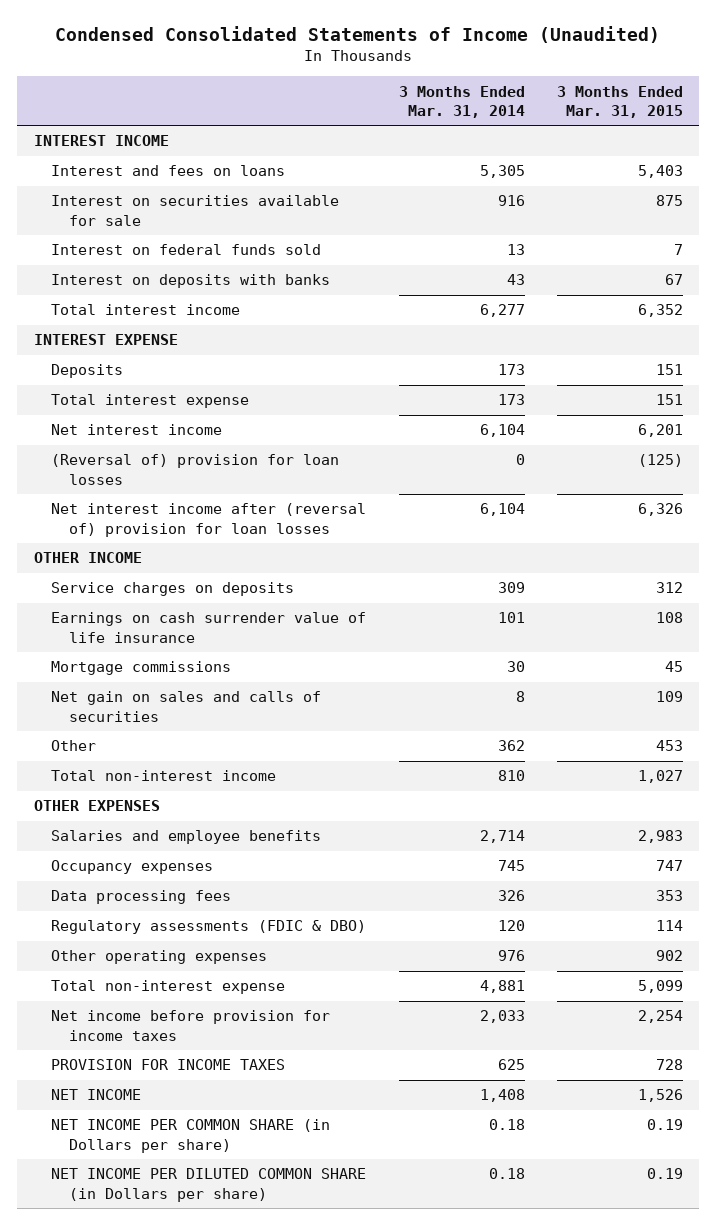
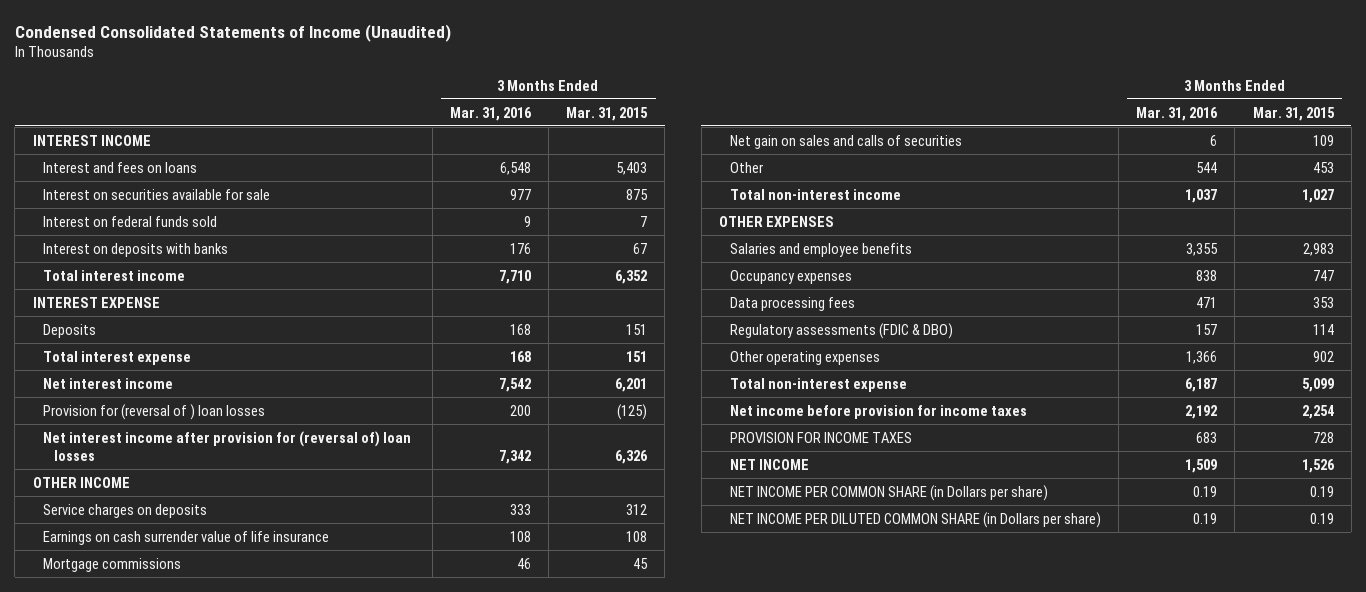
- | 3 Months Ended Mar. 31, 2014 | 3 Months Ended Mar. 31, 2015
+ | 3 Months Ended Mar. 31, 2016 | 3 Months Ended Mar. 31, 2015
- (Reversal of) provision for loan losses | 0 | (125)
- Net interest income after (reversal of) provision for loan losses | 6,104 | 6,326
+ Provision for (reversal of ) loan losses | 200 | (125)
+ Net interest income after provision for (reversal of) loan losses | 7,342 | 6,326

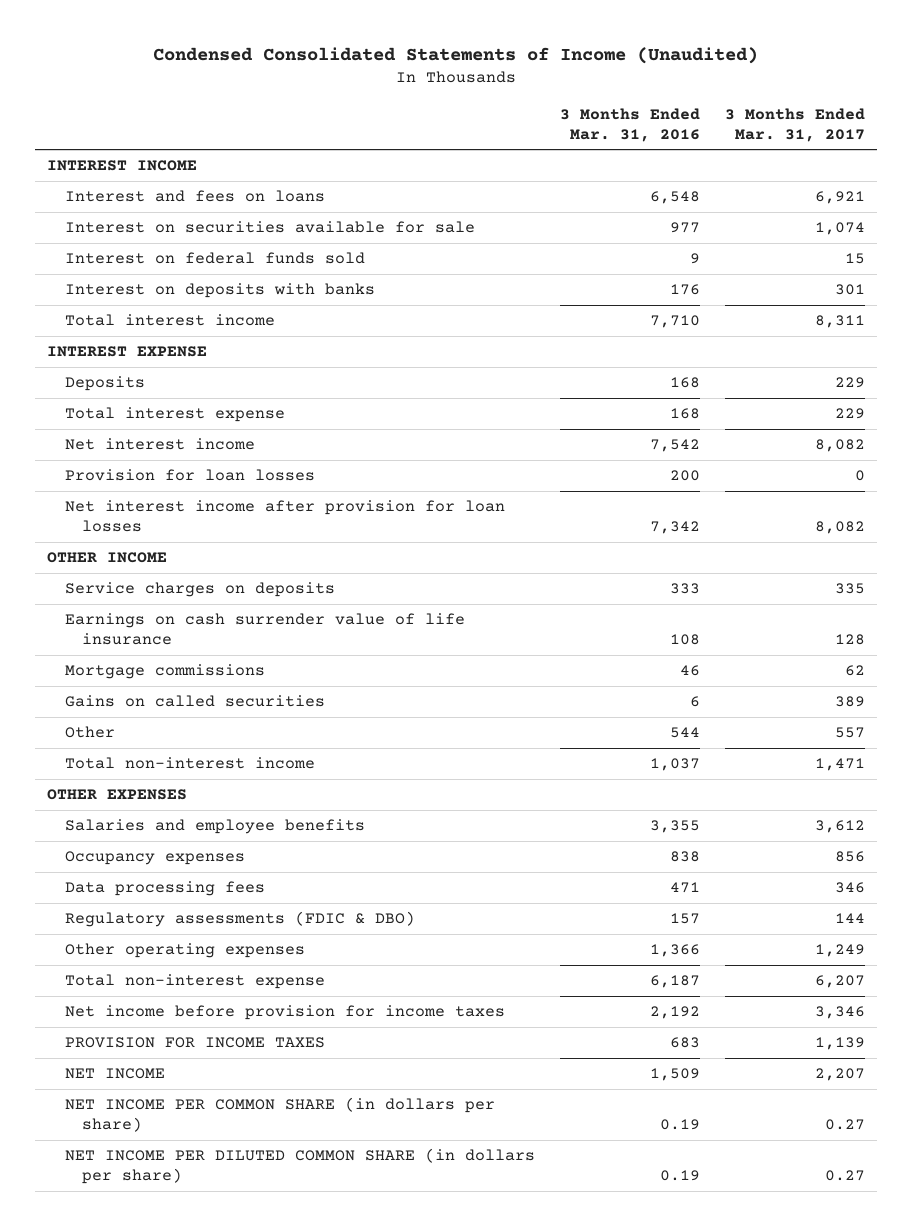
- | 3 Months Ended Mar. 31, 2016 | 3 Months Ended Mar. 31, 2015
+ | 3 Months Ended Mar. 31, 2016 | 3 Months Ended Mar. 31, 2017
- Provision for (reversal of ) loan losses | 200 | (125)
- Net interest income after provision for (reversal of) loan losses | 7,342 | 6,326
+ Provision for loan losses | 200 | 0
+ Net interest income after provision for loan losses | 7,342 | 8,082
- Net gain on sales and calls of securities | 6 | 109
+ Gains on called securities | 6 | 389
- NET INCOME PER COMMON SHARE (in Dollars per share) | 0.19 | 0.19
- NET INCOME PER DILUTED COMMON SHARE (in Dollars per share) | 0.19 | 0.19
+ NET INCOME PER COMMON SHARE (in dollars per share) | 0.19 | 0.27
+ NET INCOME PER DILUTED COMMON SHARE (in dollars per share) | 0.19 | 0.27

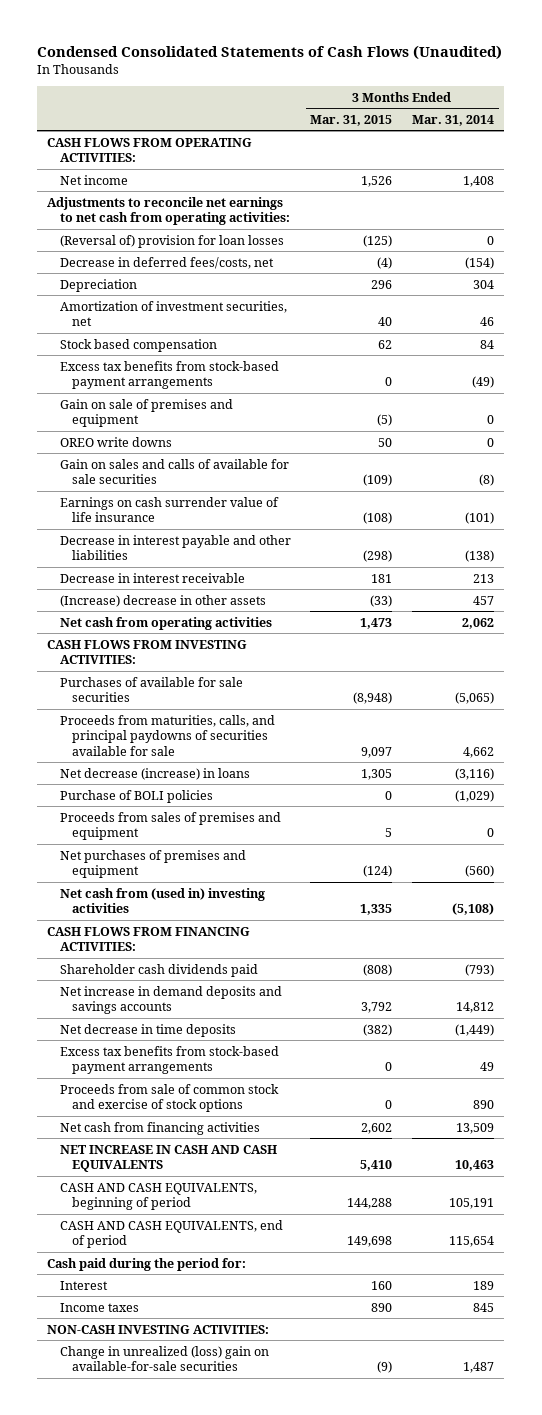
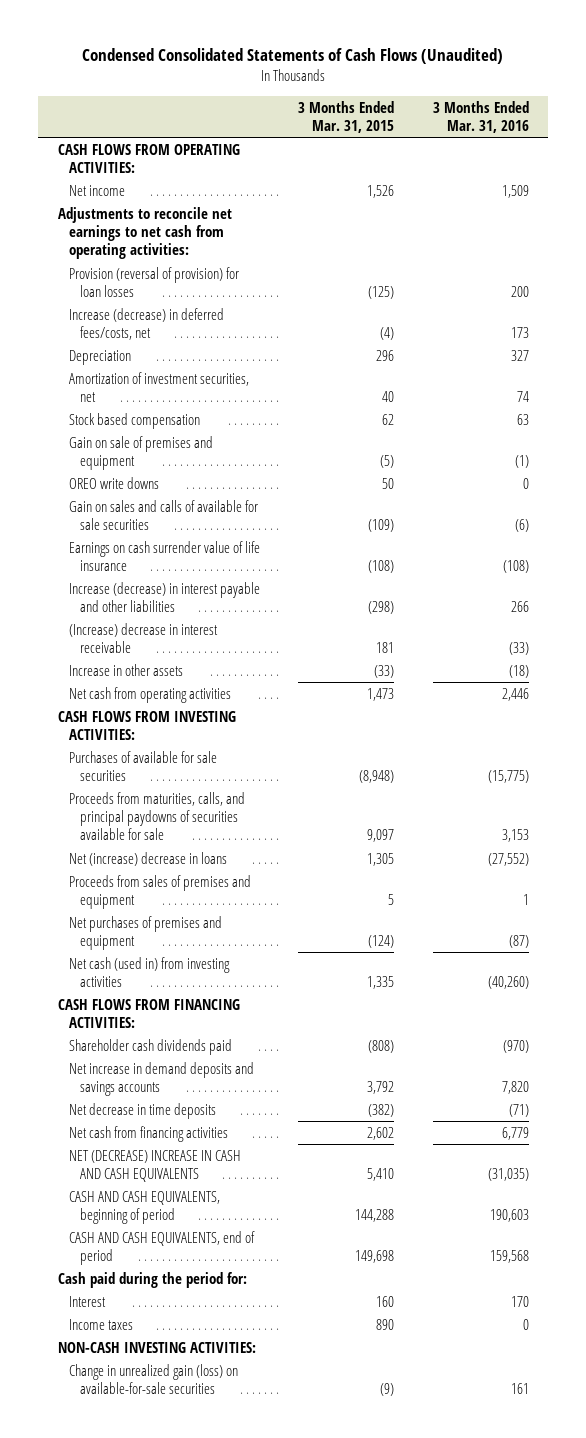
- | 3 Months Ended Mar. 31, 2015 | 3 Months Ended Mar. 31, 2014
+ | 3 Months Ended Mar. 31, 2015 | 3 Months Ended Mar. 31, 2016
- (Reversal of) provision for loan losses | (125) | 0
- Decrease in deferred fees/costs, net | (4) | (154)
+ Provision (reversal of provision) for loan losses | (125) | 200
+ Increase (decrease) in deferred fees/costs, net | (4) | 173
- Excess tax benefits from stock-based payment arrangements | 0 | (49)
- Decrease in interest payable and other liabilities | (298) | (138)
- Decrease in interest receivable | 181 | 213
- (Increase) decrease in other assets | (33) | 457
+ Increase (decrease) in interest payable and other liabilities | (298) | 266
+ (Increase) decrease in interest receivable | 181 | (33)
+ Increase in other assets | (33) | (18)
- Net decrease (increase) in loans | 1,305 | (3,116)
- Purchase of BOLI policies | 0 | (1,029)
+ Net (increase) decrease in loans | 1,305 | (27,552)
- Net cash from (used in) investing activities | 1,335 | (5,108)
+ Net cash (used in) from investing activities | 1,335 | (40,260)
- Excess tax benefits from stock-based payment arrangements | 0 | 49
- Proceeds from sale of common stock and exercise of stock options | 0 | 890
- NET INCREASE IN CASH AND CASH EQUIVALENTS | 5,410 | 10,463
+ NET (DECREASE) INCREASE IN CASH AND CASH EQUIVALENTS | 5,410 | (31,035)
- Change in unrealized (loss) gain on available-for-sale securities | (9) | 1,487
+ Change in unrealized gain (loss) on available-for-sale securities | (9) | 161

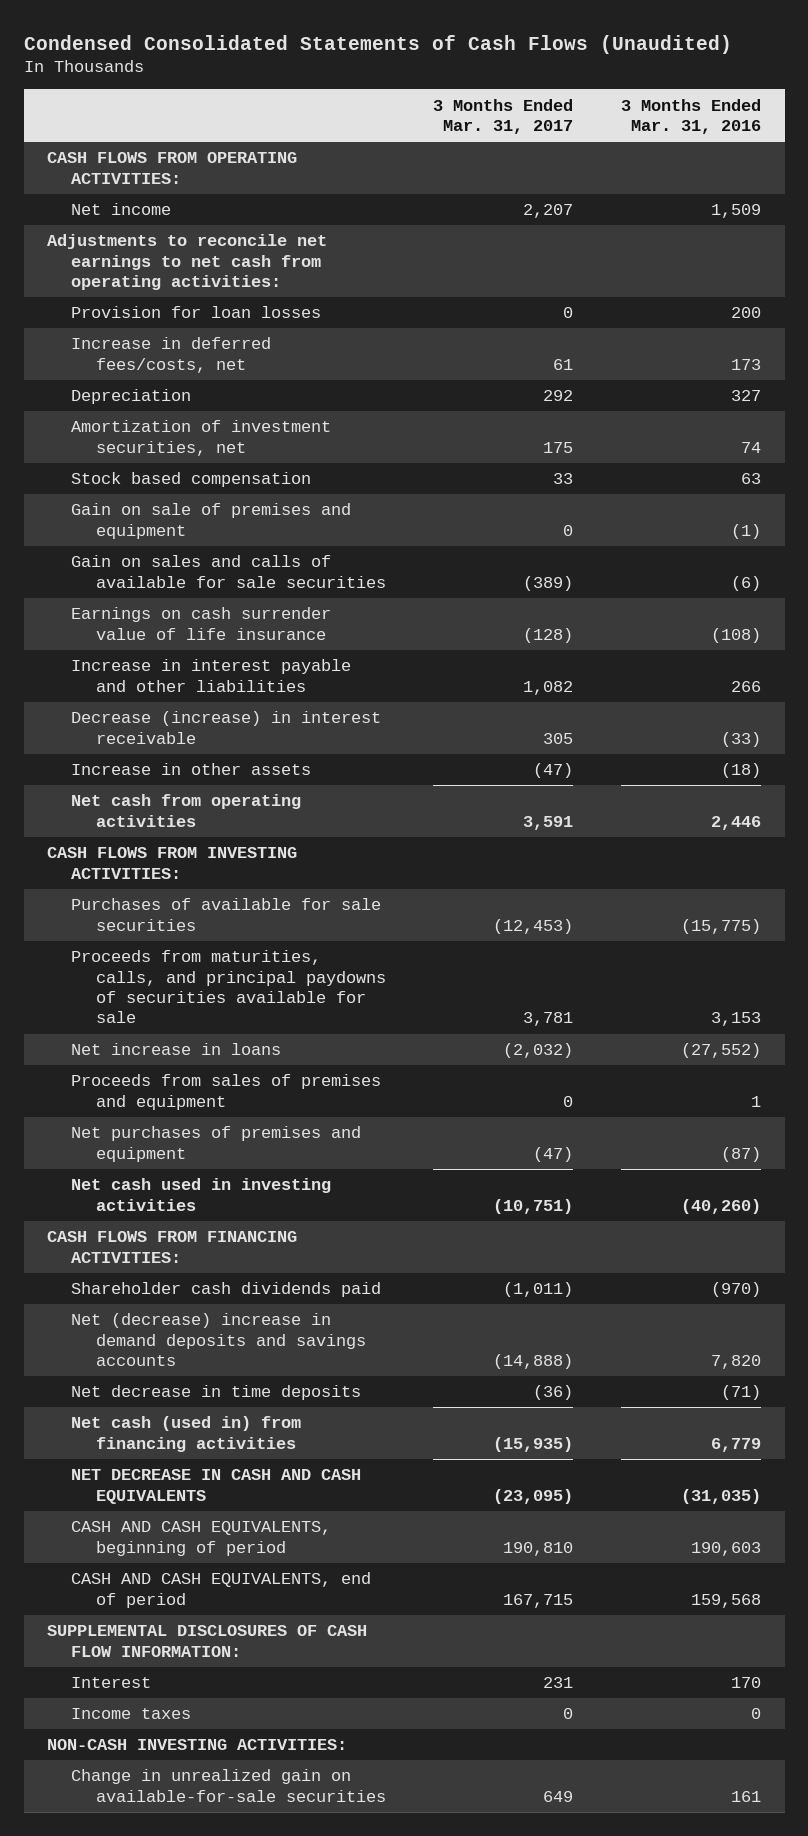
- | 3 Months Ended Mar. 31, 2015 | 3 Months Ended Mar. 31, 2016
+ | 3 Months Ended Mar. 31, 2017 | 3 Months Ended Mar. 31, 2016
- Provision (reversal of provision) for loan losses | (125) | 200
- Increase (decrease) in deferred fees/costs, net | (4) | 173
+ Provision for loan losses | 0 | 200
+ Increase in deferred fees/costs, net | 61 | 173
- OREO write downs | 50 | 0
- Increase (decrease) in interest payable and other liabilities | (298) | 266
- (Increase) decrease in interest receivable | 181 | (33)
+ Increase in interest payable and other liabilities | 1,082 | 266
+ Decrease (increase) in interest receivable | 305 | (33)
- Net (increase) decrease in loans | 1,305 | (27,552)
+ Net increase in loans | (2,032) | (27,552)
- Net cash (used in) from investing activities | 1,335 | (40,260)
+ Net cash used in investing activities | (10,751) | (40,260)
- Net increase in demand deposits and savings accounts | 3,792 | 7,820
+ Net (decrease) increase in demand deposits and savings accounts | (14,888) | 7,820
- Net cash from financing activities | 2,602 | 6,779
- NET (DECREASE) INCREASE IN CASH AND CASH EQUIVALENTS | 5,410 | (31,035)
+ Net cash (used in) from financing activities | (15,935) | 6,779
+ NET DECREASE IN CASH AND CASH EQUIVALENTS | (23,095) | (31,035)
- Cash paid during the period for:
+ SUPPLEMENTAL DISCLOSURES OF CASH FLOW INFORMATION:
- Change in unrealized gain (loss) on available-for-sale securities | (9) | 161
+ Change in unrealized gain on available-for-sale securities | 649 | 161

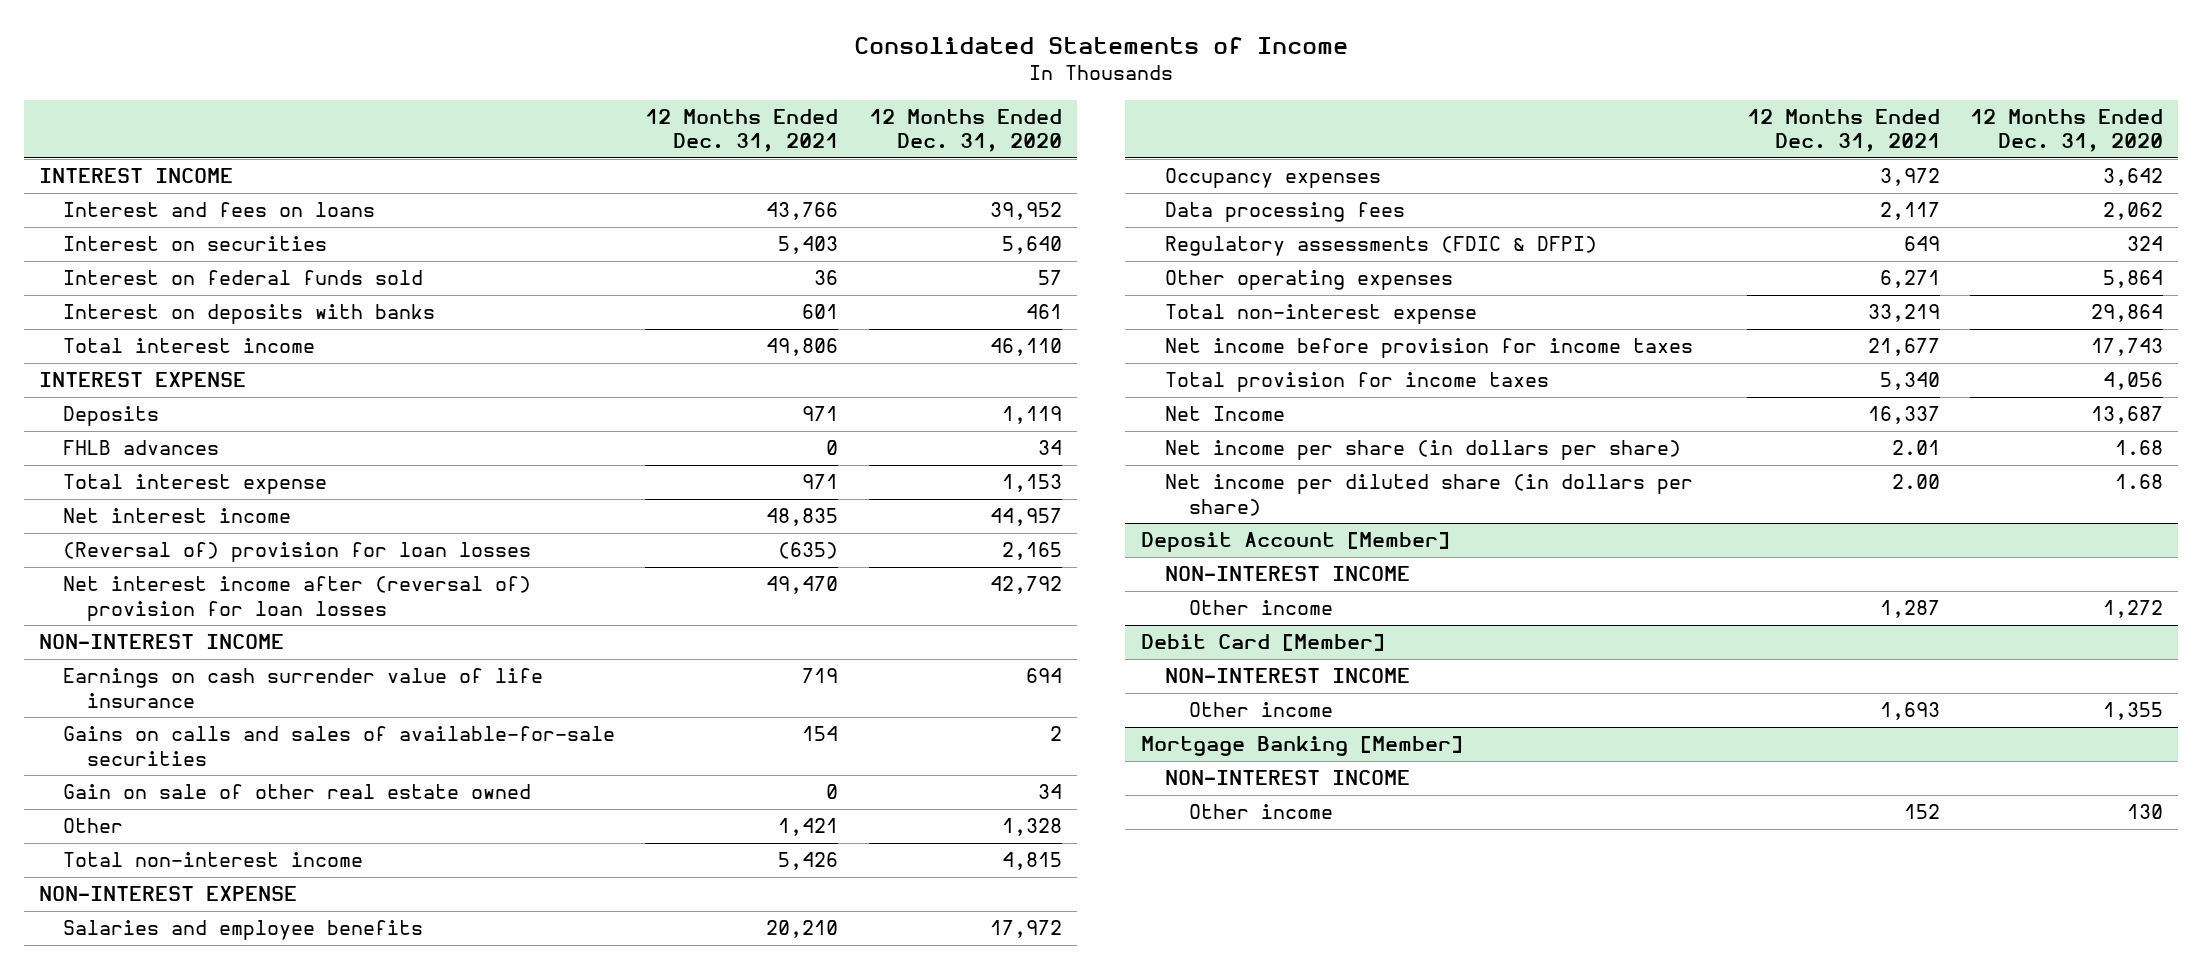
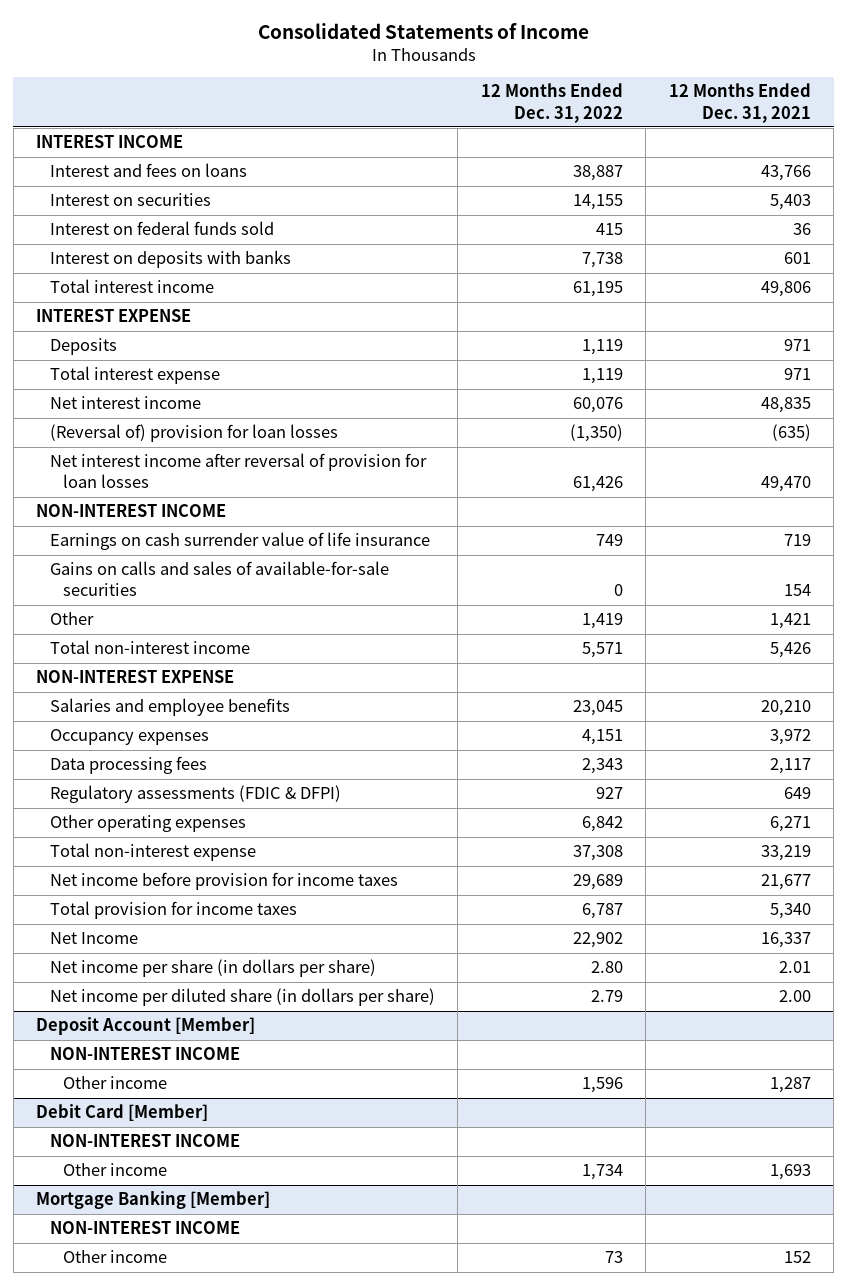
- | 12 Months Ended Dec. 31, 2021 | 12 Months Ended Dec. 31, 2020
+ | 12 Months Ended Dec. 31, 2022 | 12 Months Ended Dec. 31, 2021
- FHLB advances | 0 | 34
- Net interest income after (reversal of) provision for loan losses | 49,470 | 42,792
+ Net interest income after reversal of provision for loan losses | 61,426 | 49,470
- Gain on sale of other real estate owned | 0 | 34

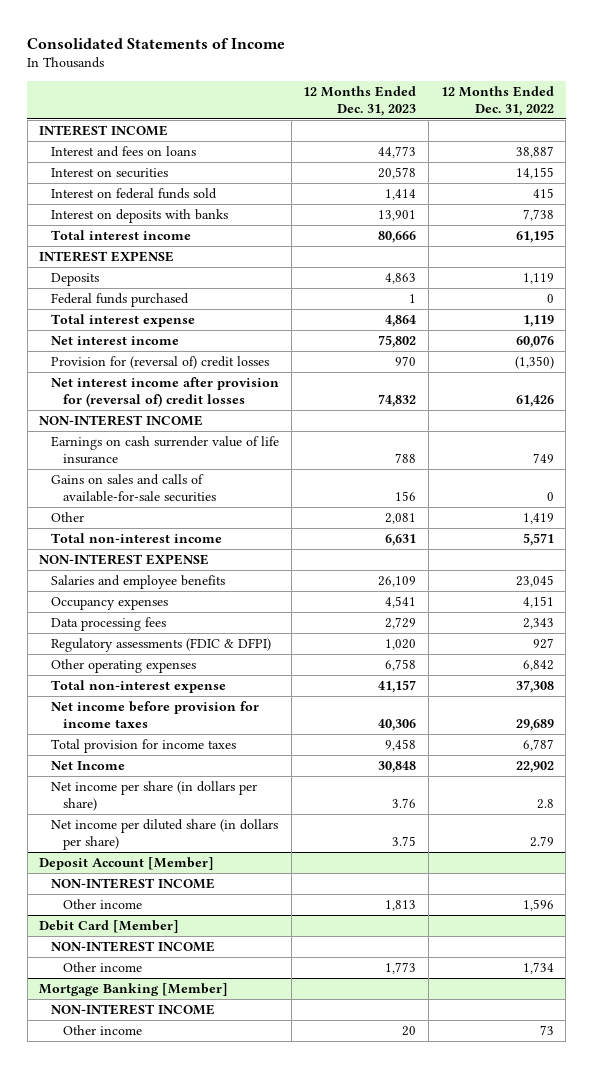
- | 12 Months Ended Dec. 31, 2022 | 12 Months Ended Dec. 31, 2021
+ | 12 Months Ended Dec. 31, 2023 | 12 Months Ended Dec. 31, 2022
+ Federal funds purchased | 1 | 0
- (Reversal of) provision for loan losses | (1,350) | (635)
- Net interest income after reversal of provision for loan losses | 61,426 | 49,470
+ Provision for (reversal of) credit losses | 970 | (1,350)
+ Net interest income after provision for (reversal of) credit losses | 74,832 | 61,426
- Gains on calls and sales of available-for-sale securities | 0 | 154
+ Gains on sales and calls of available-for-sale securities | 156 | 0
- Net income per share (in dollars per share) | 2.80 | 2.01
+ Net income per share (in dollars per share) | 3.76 | 2.8

